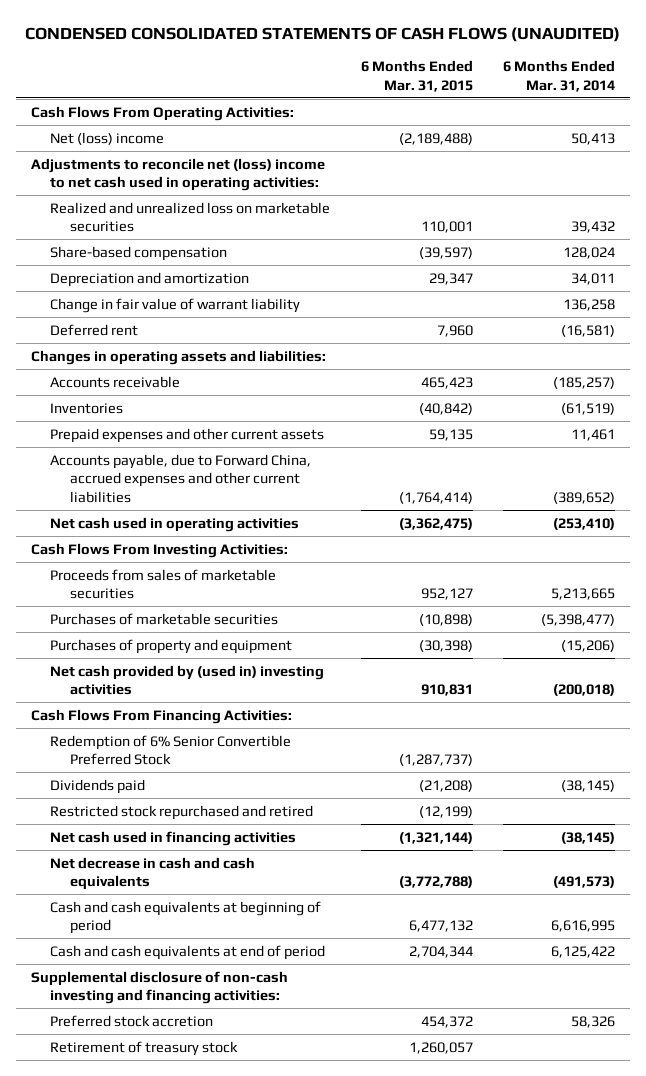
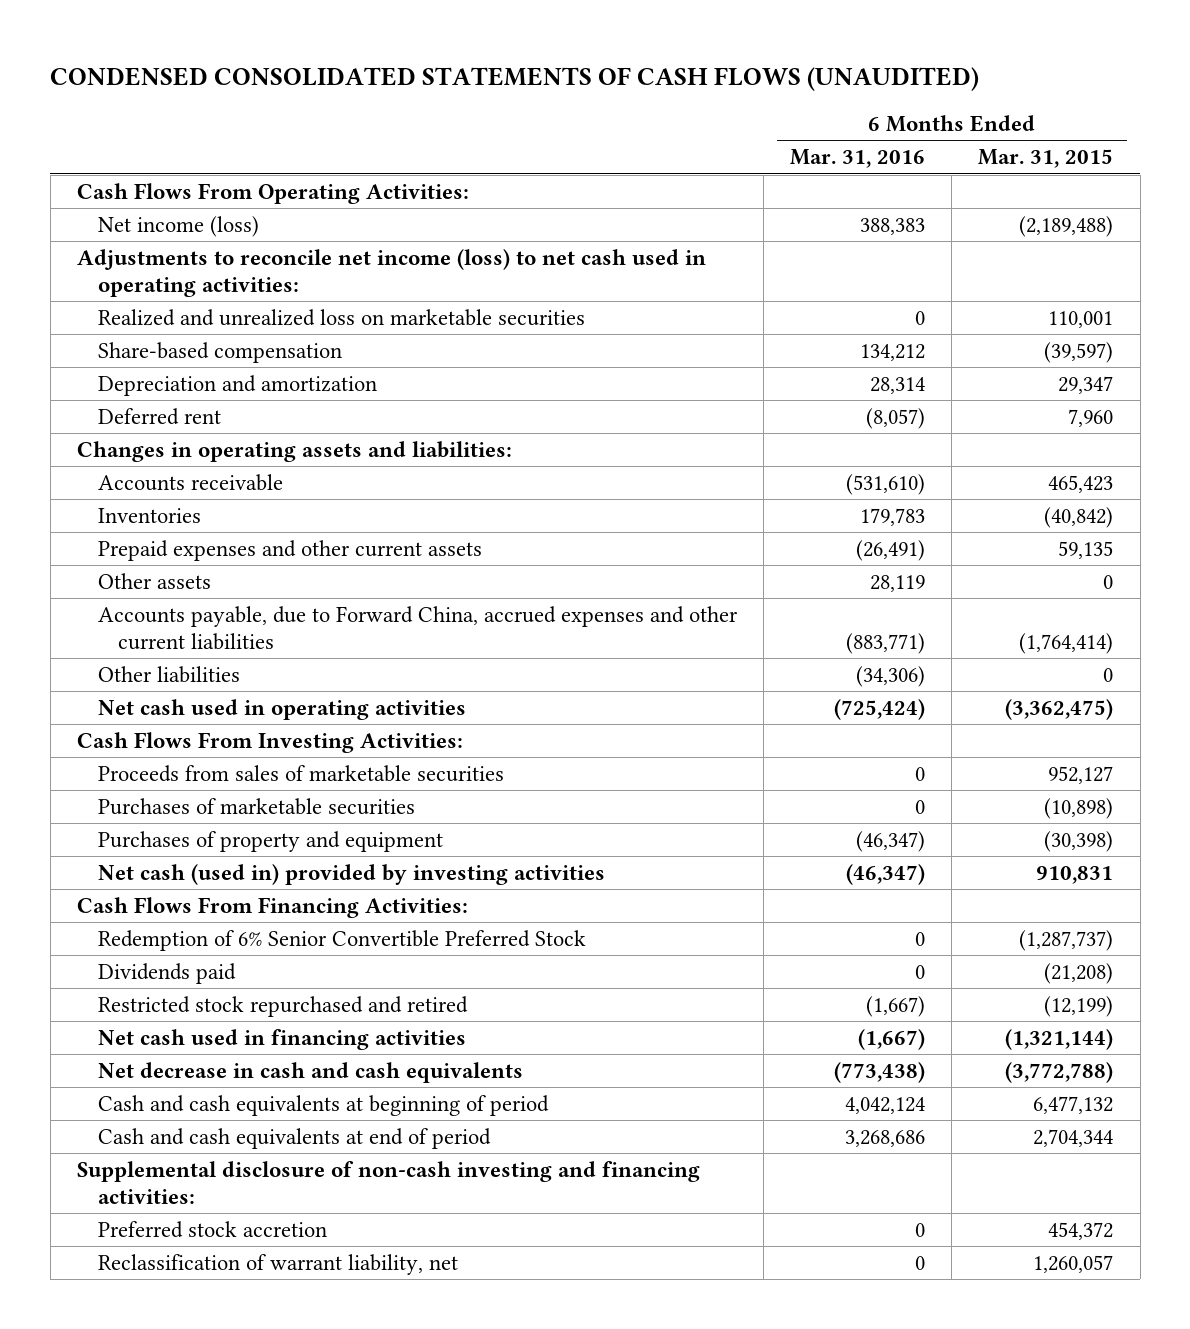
- | 6 Months Ended Mar. 31, 2015 | 6 Months Ended Mar. 31, 2014
+ | 6 Months Ended Mar. 31, 2016 | 6 Months Ended Mar. 31, 2015
- Net (loss) income | (2,189,488) | 50,413
- Adjustments to reconcile net (loss) income to net cash used in operating activities:
+ Net income (loss) | 388,383 | (2,189,488)
+ Adjustments to reconcile net income (loss) to net cash used in operating activities:
- Change in fair value of warrant liability | | 136,258
+ Other assets | 28,119 | 0
+ Other liabilities | (34,306) | 0
- Net cash provided by (used in) investing activities | 910,831 | (200,018)
+ Net cash (used in) provided by investing activities | (46,347) | 910,831
- Retirement of treasury stock | 1,260,057 |
+ Reclassification of warrant liability, net | 0 | 1,260,057

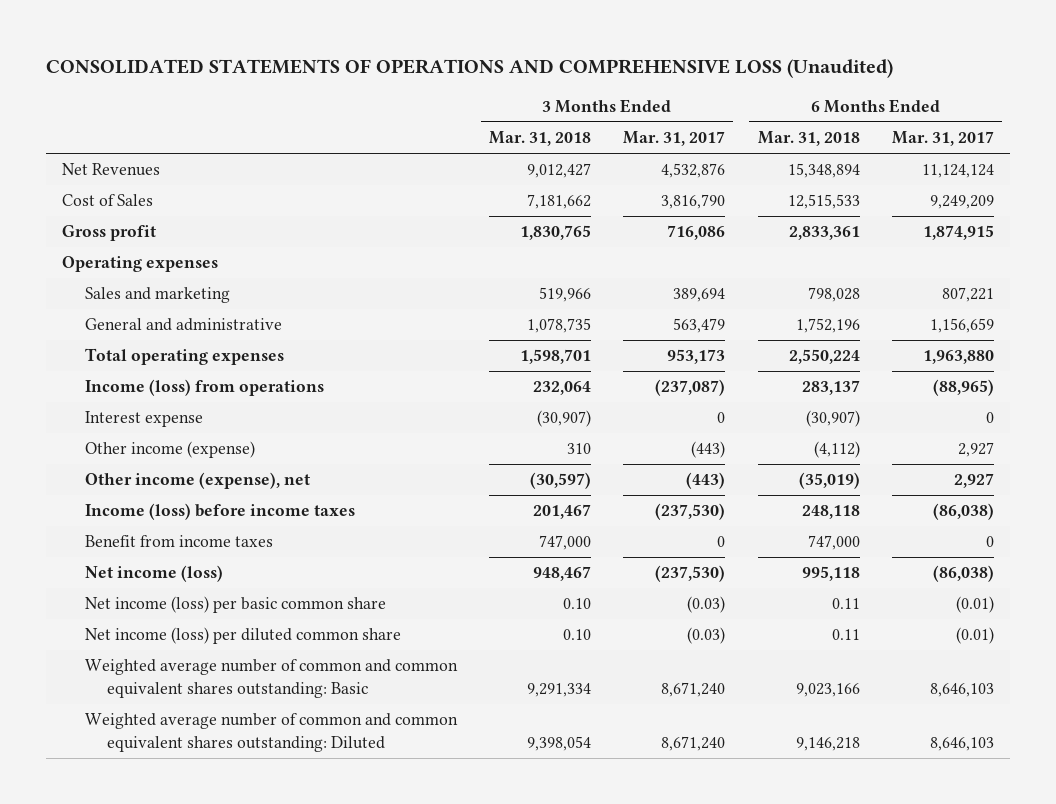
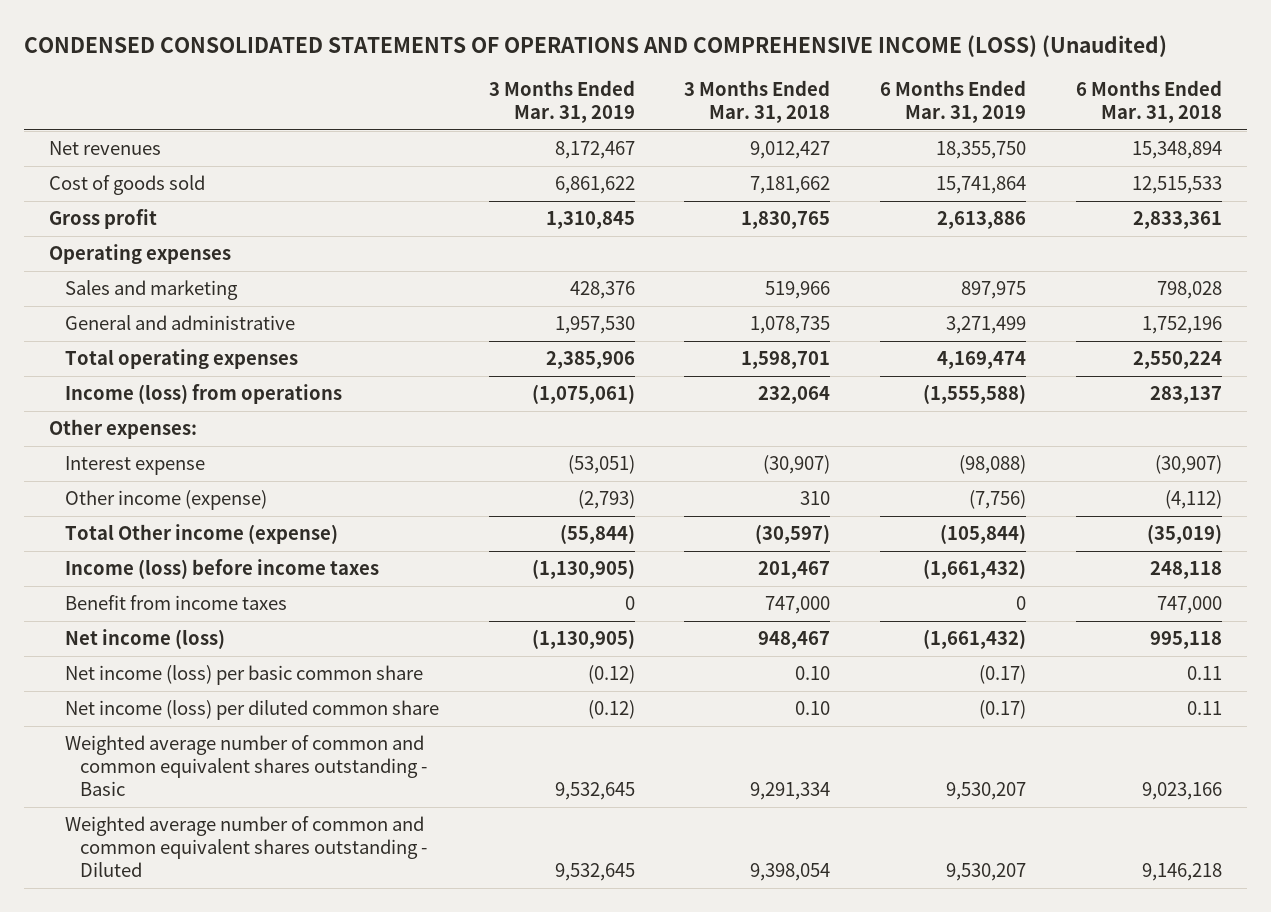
- CONSOLIDATED STATEMENTS OF OPERATIONS AND COMPREHENSIVE LOSS (Unaudited)
+ CONDENSED CONSOLIDATED STATEMENTS OF OPERATIONS AND COMPREHENSIVE INCOME (LOSS) (Unaudited)
- | 3 Months Ended Mar. 31, 2018 | 3 Months Ended Mar. 31, 2017 | 6 Months Ended Mar. 31, 2018 | 6 Months Ended Mar. 31, 2017
+ | 3 Months Ended Mar. 31, 2019 | 3 Months Ended Mar. 31, 2018 | 6 Months Ended Mar. 31, 2019 | 6 Months Ended Mar. 31, 2018
- Net Revenues | 9,012,427 | 4,532,876 | 15,348,894 | 11,124,124
- Cost of Sales | 7,181,662 | 3,816,790 | 12,515,533 | 9,249,209
+ Net revenues | 8,172,467 | 9,012,427 | 18,355,750 | 15,348,894
+ Cost of goods sold | 6,861,622 | 7,181,662 | 15,741,864 | 12,515,533
+ Other expenses:
- Other income (expense), net | (30,597) | (443) | (35,019) | 2,927
+ Total Other income (expense) | (55,844) | (30,597) | (105,844) | (35,019)
- Weighted average number of common and common equivalent shares outstanding: Basic | 9,291,334 | 8,671,240 | 9,023,166 | 8,646,103
- Weighted average number of common and common equivalent shares outstanding: Diluted | 9,398,054 | 8,671,240 | 9,146,218 | 8,646,103
+ Weighted average number of common and common equivalent shares outstanding - Basic | 9,532,645 | 9,291,334 | 9,530,207 | 9,023,166
+ Weighted average number of common and common equivalent shares outstanding - Diluted | 9,532,645 | 9,398,054 | 9,530,207 | 9,146,218

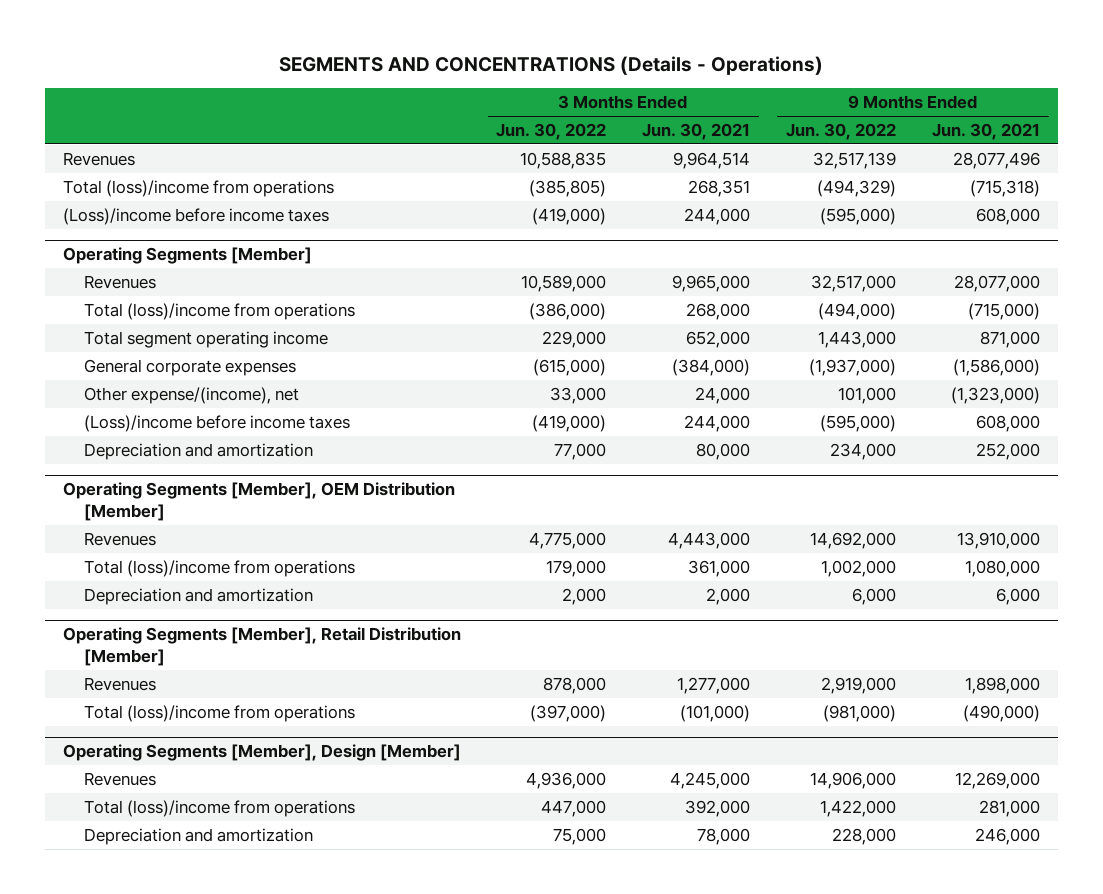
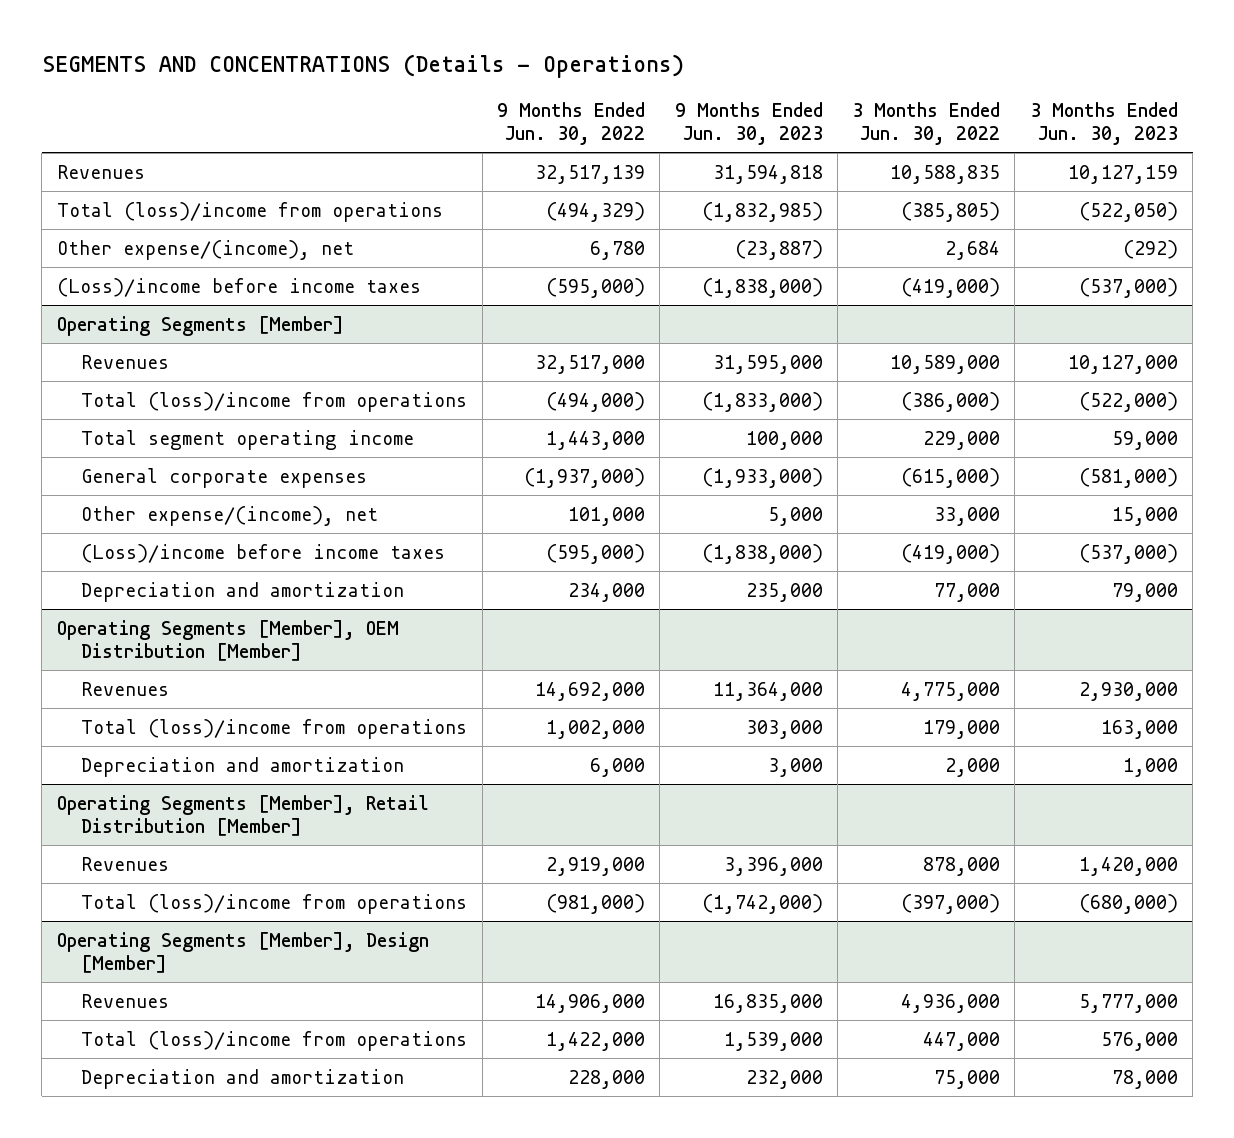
- | 3 Months Ended Jun. 30, 2022 | 3 Months Ended Jun. 30, 2021 | 9 Months Ended Jun. 30, 2022 | 9 Months Ended Jun. 30, 2021
+ | 9 Months Ended Jun. 30, 2022 | 9 Months Ended Jun. 30, 2023 | 3 Months Ended Jun. 30, 2022 | 3 Months Ended Jun. 30, 2023
+ Other expense/(income), net | 6,780 | (23,887) | 2,684 | (292)

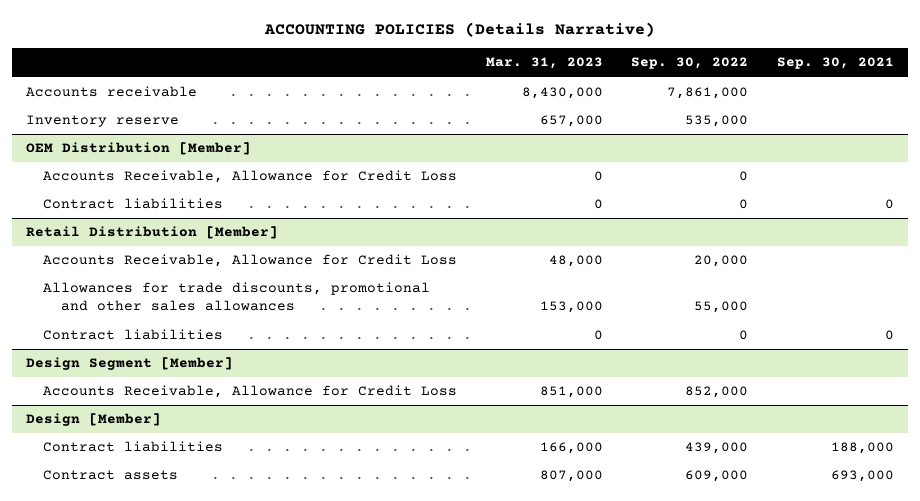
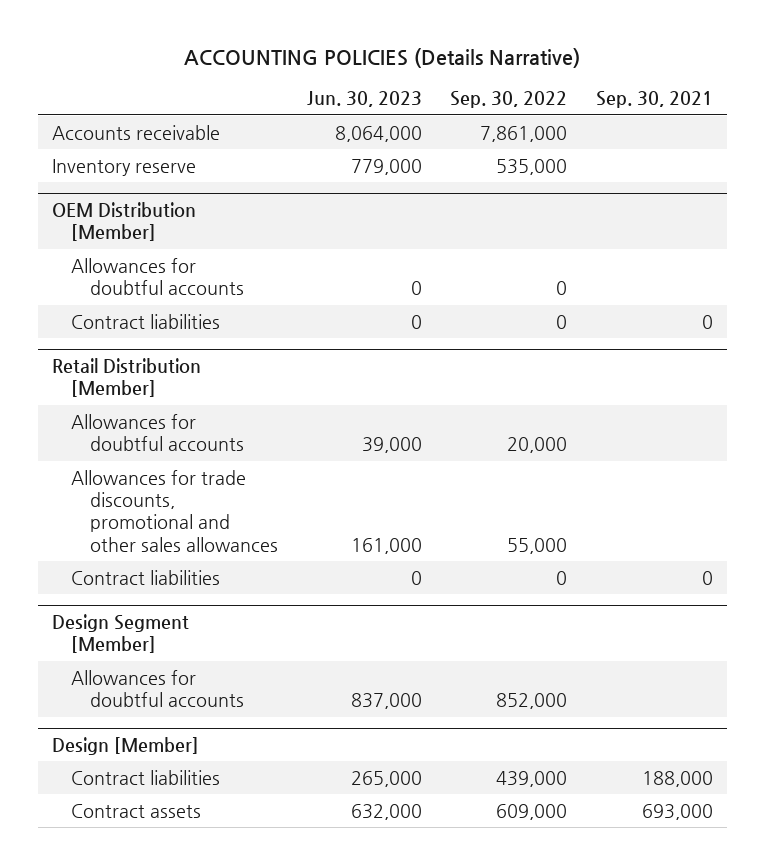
- | Mar. 31, 2023 | Sep. 30, 2022 | Sep. 30, 2021
+ | Jun. 30, 2023 | Sep. 30, 2022 | Sep. 30, 2021
@ OEM Distribution [Member]
- Accounts Receivable, Allowance for Credit Loss | 0 | 0 |
+ Allowances for doubtful accounts | 0 | 0 |
@ Retail Distribution [Member]
- Accounts Receivable, Allowance for Credit Loss | 48,000 | 20,000 |
+ Allowances for doubtful accounts | 39,000 | 20,000 |
@ Design Segment [Member]
- Accounts Receivable, Allowance for Credit Loss | 851,000 | 852,000 |
+ Allowances for doubtful accounts | 837,000 | 852,000 |

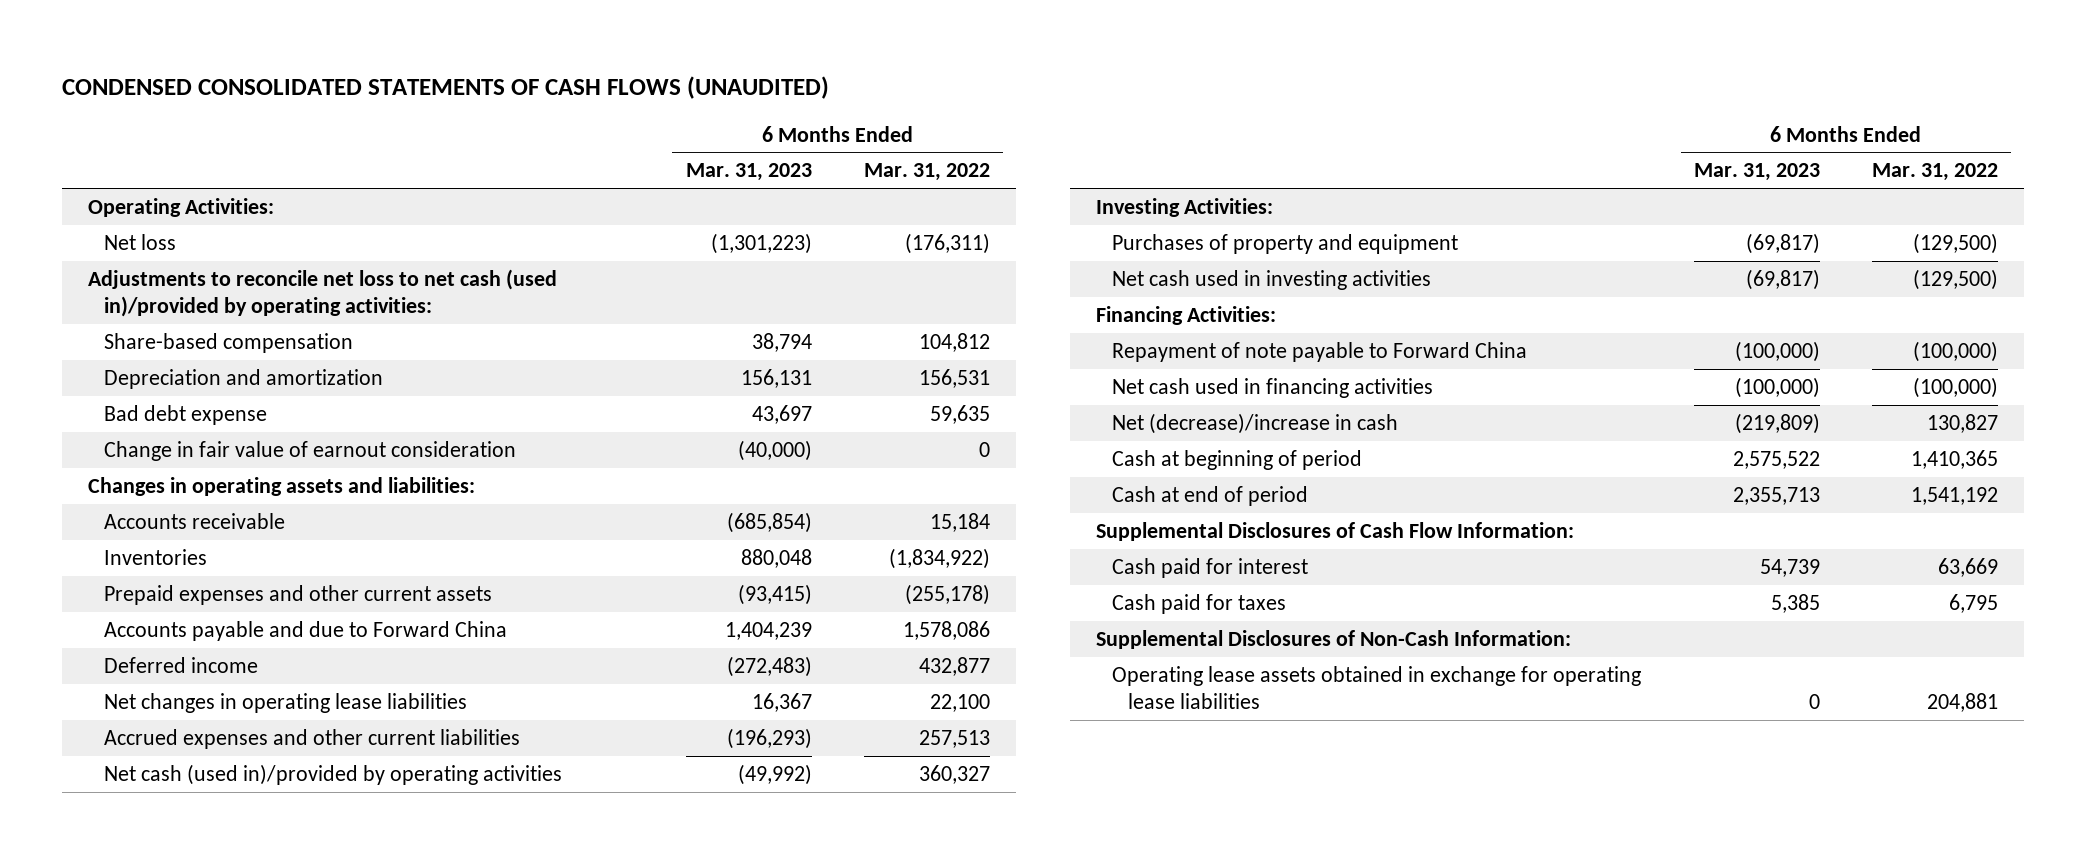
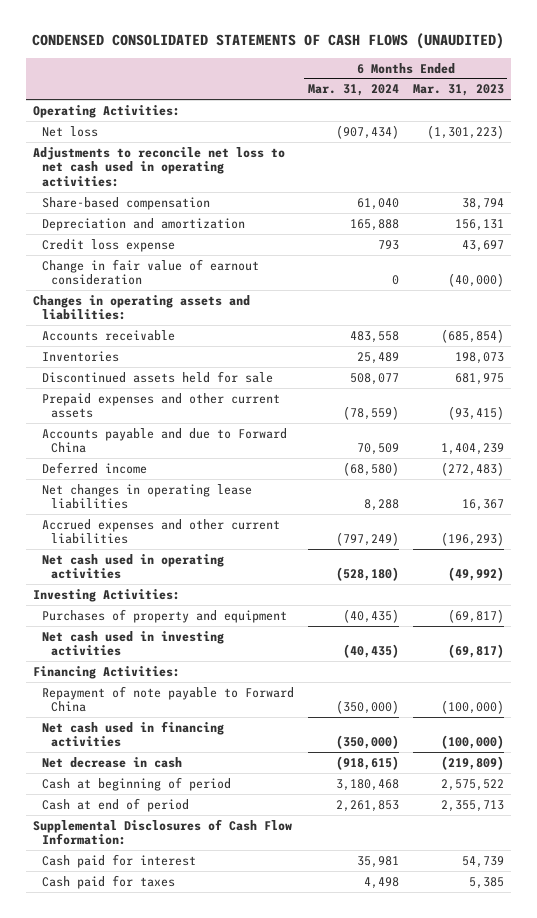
- | 6 Months Ended Mar. 31, 2023 | 6 Months Ended Mar. 31, 2022
+ | 6 Months Ended Mar. 31, 2024 | 6 Months Ended Mar. 31, 2023
- Adjustments to reconcile net loss to net cash (used in)/provided by operating activities:
+ Adjustments to reconcile net loss to net cash used in operating activities:
- Bad debt expense | 43,697 | 59,635
+ Credit loss expense | 793 | 43,697
- Inventories | 880,048 | (1,834,922)
+ Inventories | 25,489 | 198,073
+ Discontinued assets held for sale | 508,077 | 681,975
- Net cash (used in)/provided by operating activities | (49,992) | 360,327
+ Net cash used in operating activities | (528,180) | (49,992)
- Net (decrease)/increase in cash | (219,809) | 130,827
+ Net decrease in cash | (918,615) | (219,809)
- Supplemental Disclosures of Non-Cash Information:
- Operating lease assets obtained in exchange for operating lease liabilities | 0 | 204,881

